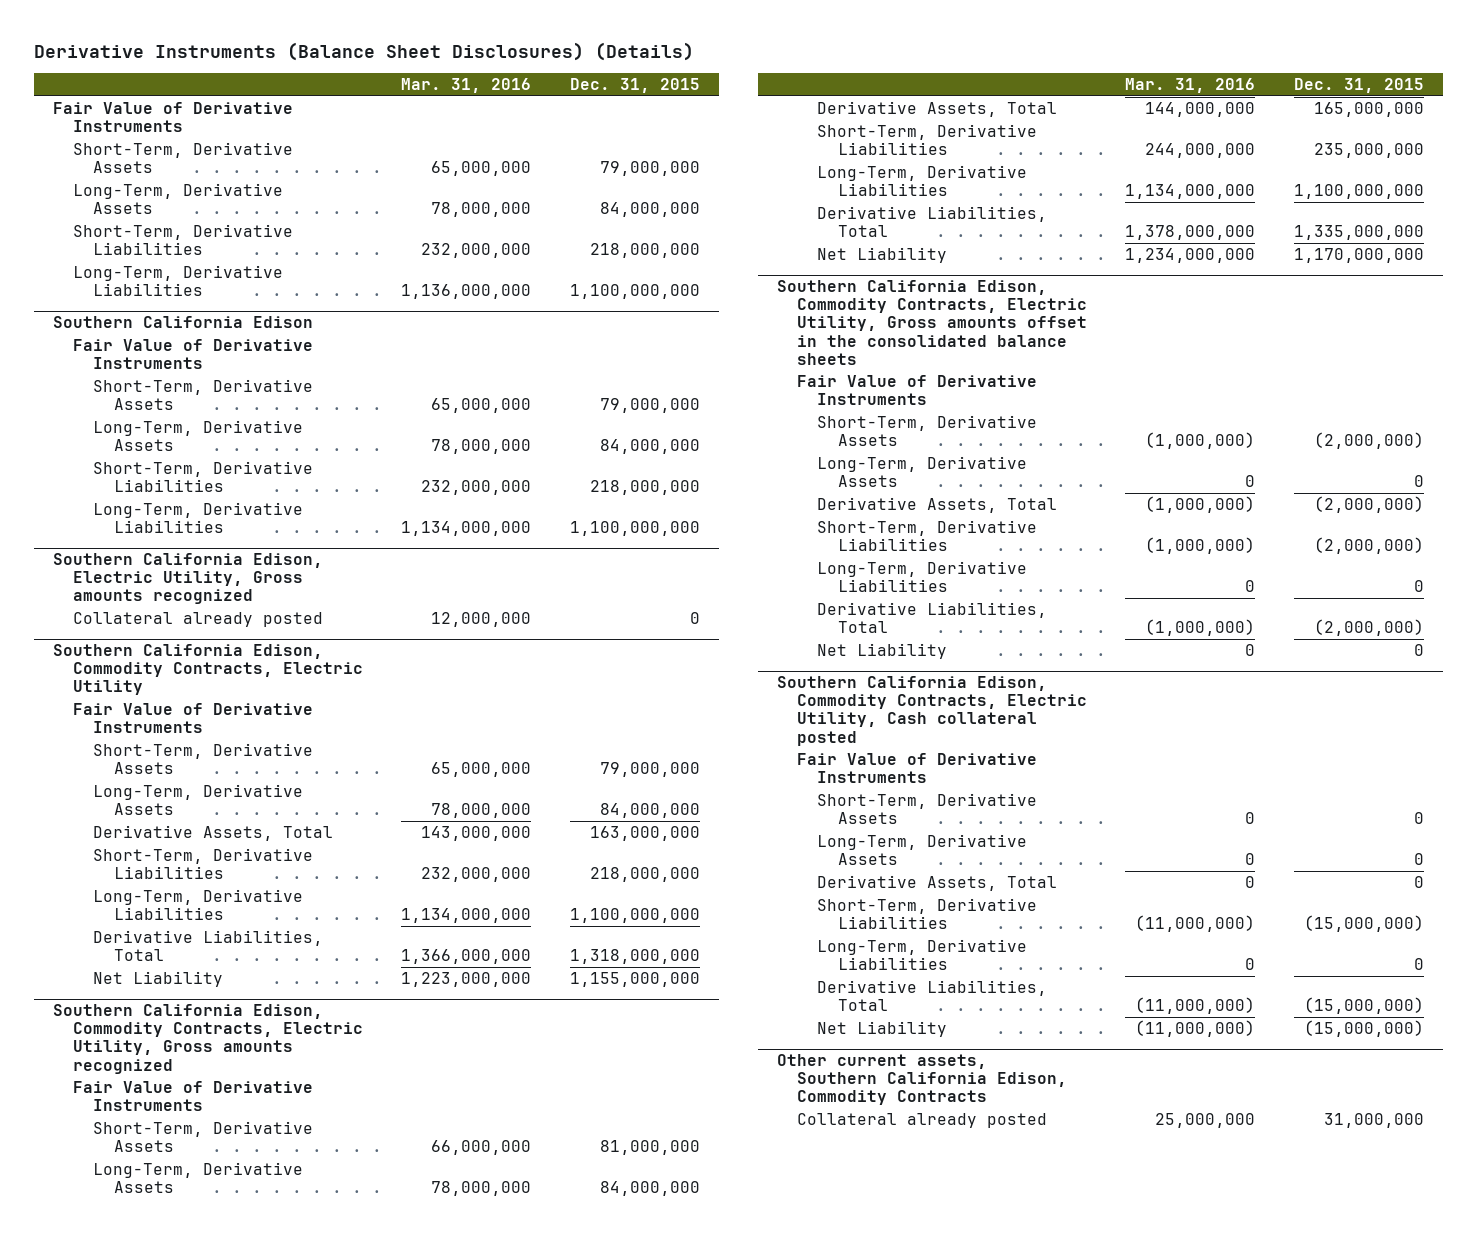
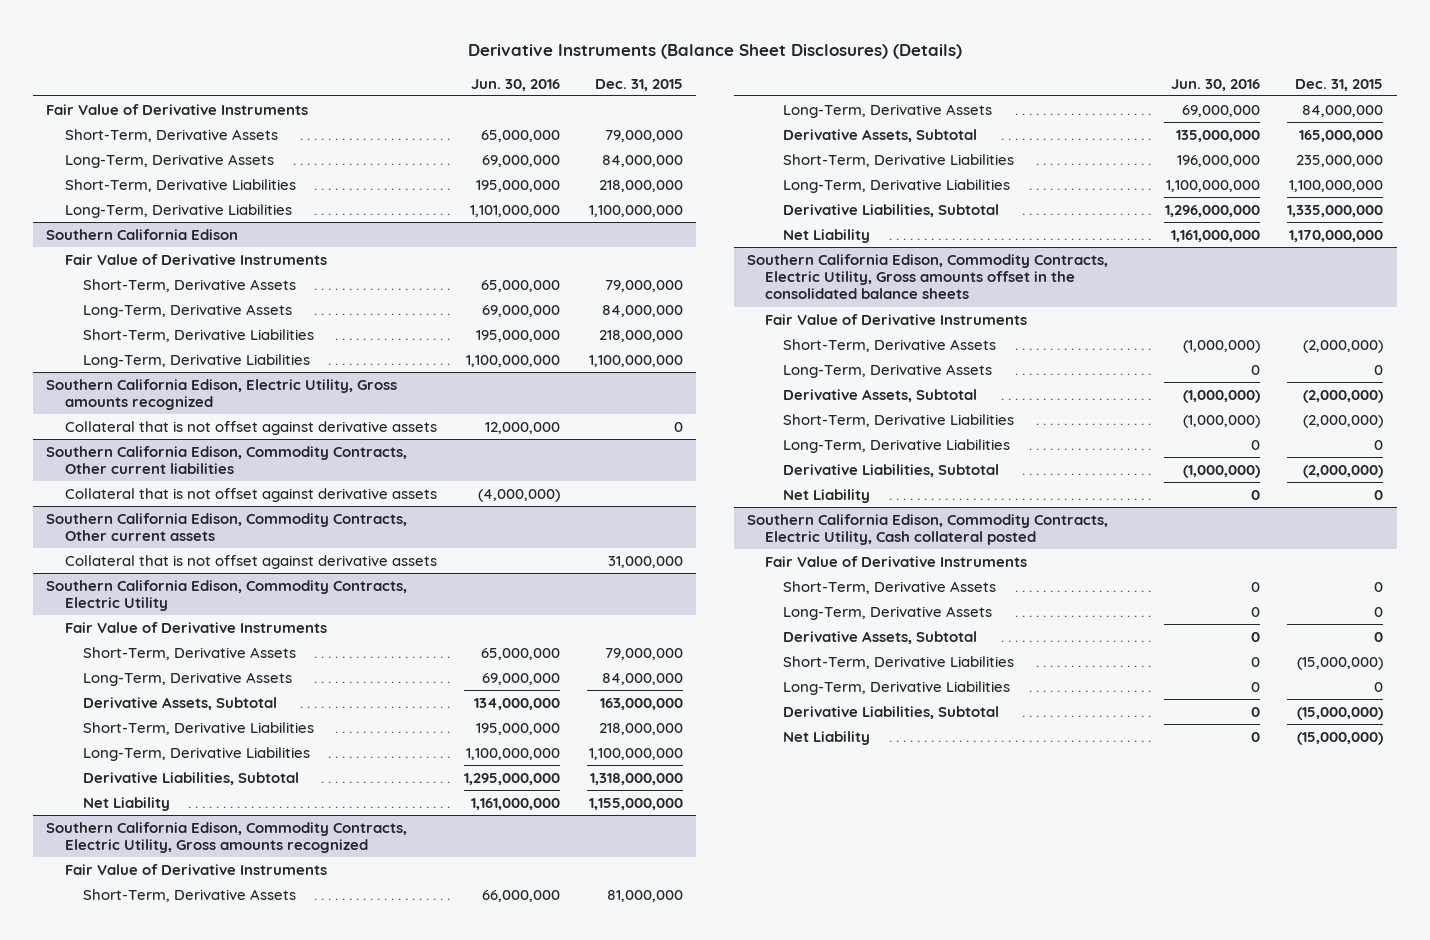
- | Mar. 31, 2016 | Dec. 31, 2015
+ | Jun. 30, 2016 | Dec. 31, 2015
@ Southern California Edison, Electric Utility, Gross amounts recognized
- Collateral already posted | 12,000,000 | 0
+ Collateral that is not offset against derivative assets | 12,000,000 | 0
+ Southern California Edison, Commodity Contracts, Other current liabilities
+ Collateral that is not offset against derivative assets | (4,000,000) |
+ Southern California Edison, Commodity Contracts, Other current assets
+ Collateral that is not offset against derivative assets | | 31,000,000
@ Southern California Edison, Commodity Contracts, Electric Utility
- Derivative Assets, Total | 143,000,000 | 163,000,000
+ Derivative Assets, Subtotal | 134,000,000 | 163,000,000
- Derivative Liabilities, Total | 1,366,000,000 | 1,318,000,000
+ Derivative Liabilities, Subtotal | 1,295,000,000 | 1,318,000,000
@ Southern California Edison, Commodity Contracts, Electric Utility, Gross amounts recognized
- Derivative Assets, Total | 144,000,000 | 165,000,000
+ Derivative Assets, Subtotal | 135,000,000 | 165,000,000
- Derivative Liabilities, Total | 1,378,000,000 | 1,335,000,000
+ Derivative Liabilities, Subtotal | 1,296,000,000 | 1,335,000,000
@ Southern California Edison, Commodity Contracts, Electric Utility, Gross amounts offset in the consolidated balance sheets
- Derivative Assets, Total | (1,000,000) | (2,000,000)
+ Derivative Assets, Subtotal | (1,000,000) | (2,000,000)
- Derivative Liabilities, Total | (1,000,000) | (2,000,000)
+ Derivative Liabilities, Subtotal | (1,000,000) | (2,000,000)
@ Southern California Edison, Commodity Contracts, Electric Utility, Cash collateral posted
- Derivative Assets, Total | 0 | 0
+ Derivative Assets, Subtotal | 0 | 0
- Derivative Liabilities, Total | (11,000,000) | (15,000,000)
+ Derivative Liabilities, Subtotal | 0 | (15,000,000)
- Other current assets, Southern California Edison, Commodity Contracts
- Collateral already posted | 25,000,000 | 31,000,000

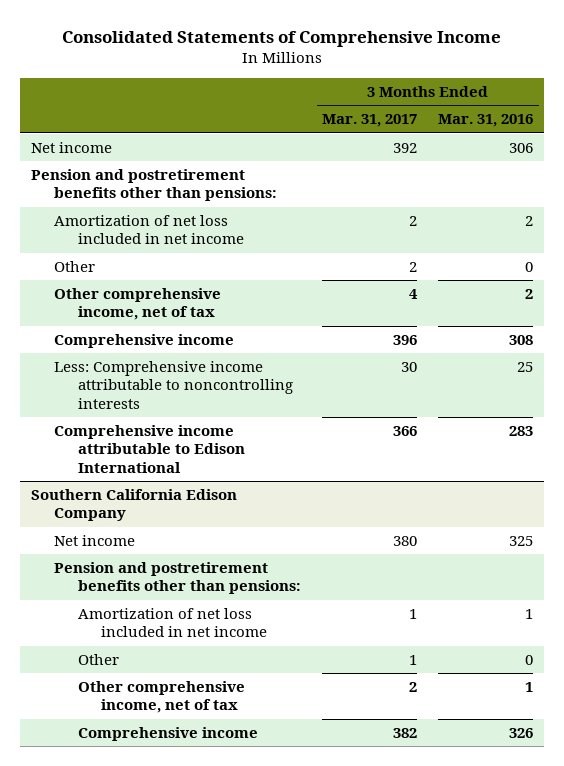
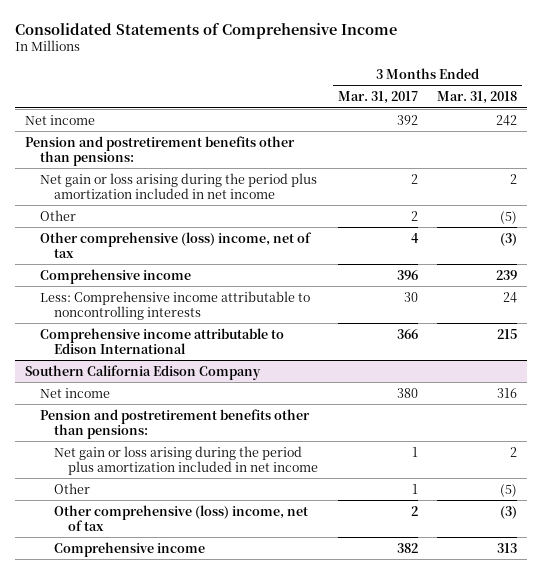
- | 3 Months Ended Mar. 31, 2017 | 3 Months Ended Mar. 31, 2016
+ | 3 Months Ended Mar. 31, 2017 | 3 Months Ended Mar. 31, 2018
- Amortization of net loss included in net income | 2 | 2
+ Net gain or loss arising during the period plus amortization included in net income | 2 | 2
- Other comprehensive income, net of tax | 4 | 2
+ Other comprehensive (loss) income, net of tax | 4 | (3)
@ Southern California Edison Company
- Amortization of net loss included in net income | 1 | 1
+ Net gain or loss arising during the period plus amortization included in net income | 1 | 2
- Other comprehensive income, net of tax | 2 | 1
+ Other comprehensive (loss) income, net of tax | 2 | (3)

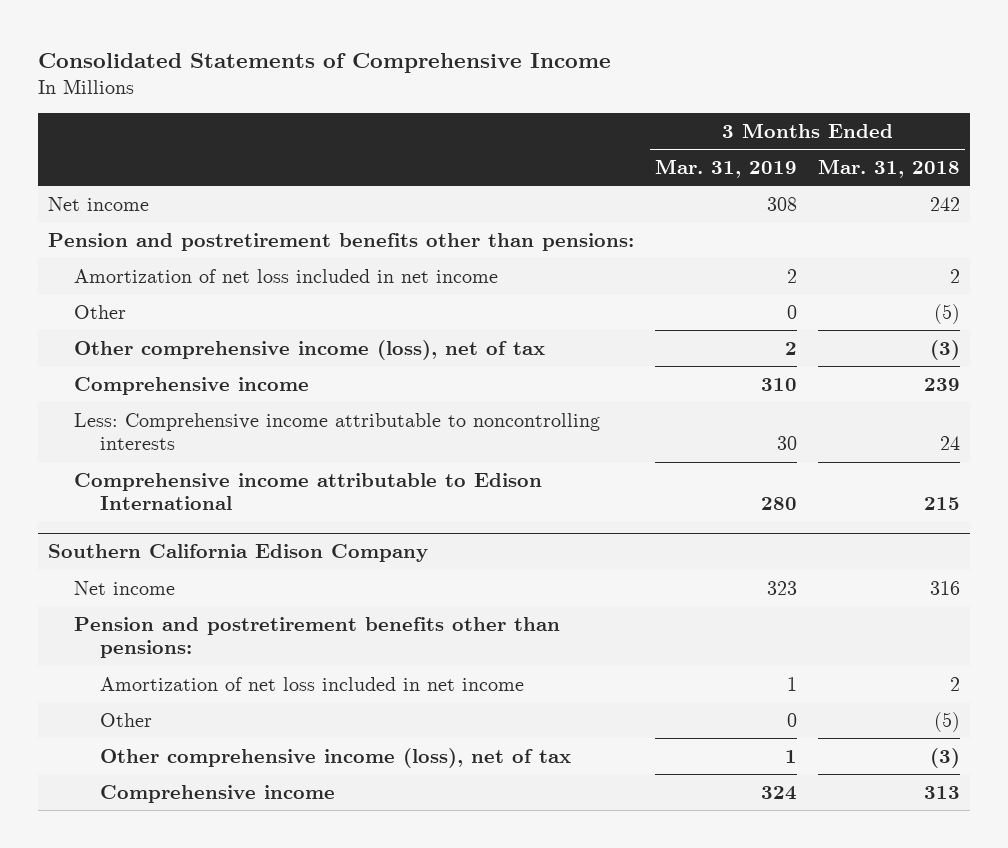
- | 3 Months Ended Mar. 31, 2017 | 3 Months Ended Mar. 31, 2018
+ | 3 Months Ended Mar. 31, 2019 | 3 Months Ended Mar. 31, 2018
- Net gain or loss arising during the period plus amortization included in net income | 2 | 2
+ Amortization of net loss included in net income | 2 | 2
- Other comprehensive (loss) income, net of tax | 4 | (3)
+ Other comprehensive income (loss), net of tax | 2 | (3)
@ Southern California Edison Company
- Net gain or loss arising during the period plus amortization included in net income | 1 | 2
+ Amortization of net loss included in net income | 1 | 2
- Other comprehensive (loss) income, net of tax | 2 | (3)
+ Other comprehensive income (loss), net of tax | 1 | (3)

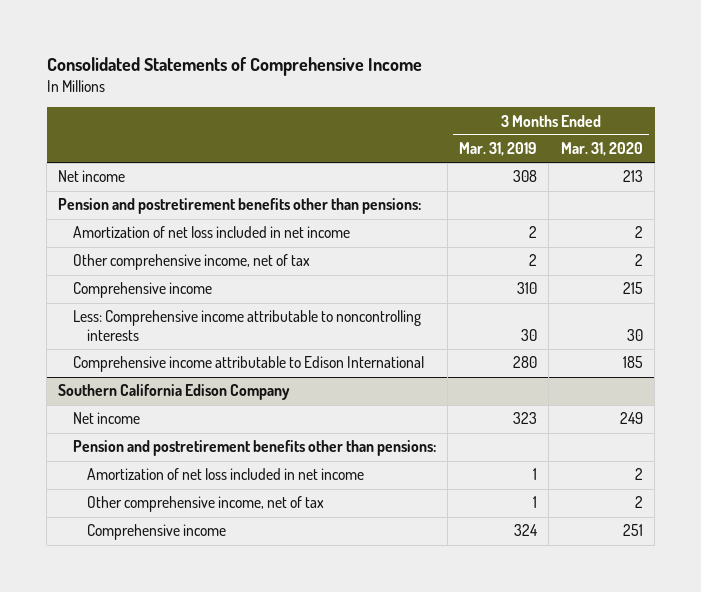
- | 3 Months Ended Mar. 31, 2019 | 3 Months Ended Mar. 31, 2018
+ | 3 Months Ended Mar. 31, 2019 | 3 Months Ended Mar. 31, 2020
- Other | 0 | (5)
- Other comprehensive income (loss), net of tax | 2 | (3)
+ Other comprehensive income, net of tax | 2 | 2
@ Southern California Edison Company
- Other | 0 | (5)
- Other comprehensive income (loss), net of tax | 1 | (3)
+ Other comprehensive income, net of tax | 1 | 2

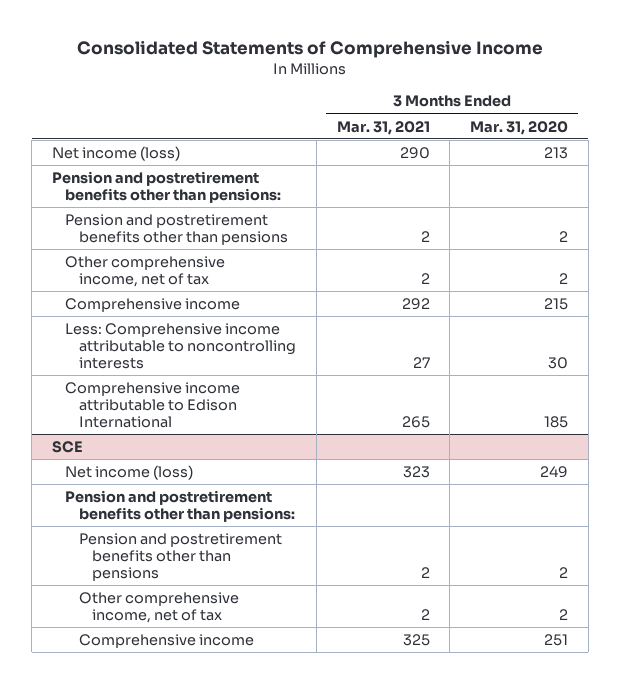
- | 3 Months Ended Mar. 31, 2019 | 3 Months Ended Mar. 31, 2020
+ | 3 Months Ended Mar. 31, 2021 | 3 Months Ended Mar. 31, 2020
- Net income | 308 | 213
+ Net income (loss) | 290 | 213
- Amortization of net loss included in net income | 2 | 2
+ Pension and postretirement benefits other than pensions | 2 | 2
- Southern California Edison Company
- Net income | 323 | 249
+ SCE
+ Net income (loss) | 323 | 249
- Amortization of net loss included in net income | 1 | 2
+ Pension and postretirement benefits other than pensions | 2 | 2

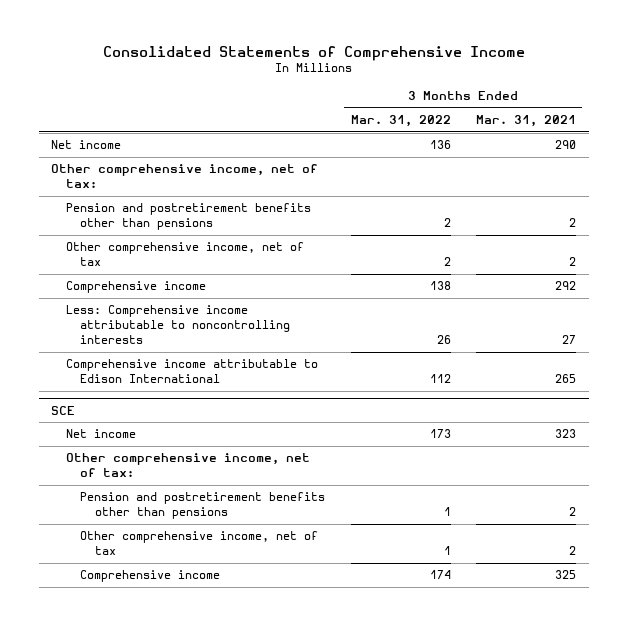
- | 3 Months Ended Mar. 31, 2021 | 3 Months Ended Mar. 31, 2020
+ | 3 Months Ended Mar. 31, 2022 | 3 Months Ended Mar. 31, 2021
- Net income (loss) | 290 | 213
- Pension and postretirement benefits other than pensions:
+ Net income | 136 | 290
+ Other comprehensive income, net of tax:
@ SCE
- Net income (loss) | 323 | 249
- Pension and postretirement benefits other than pensions:
+ Net income | 173 | 323
+ Other comprehensive income, net of tax:

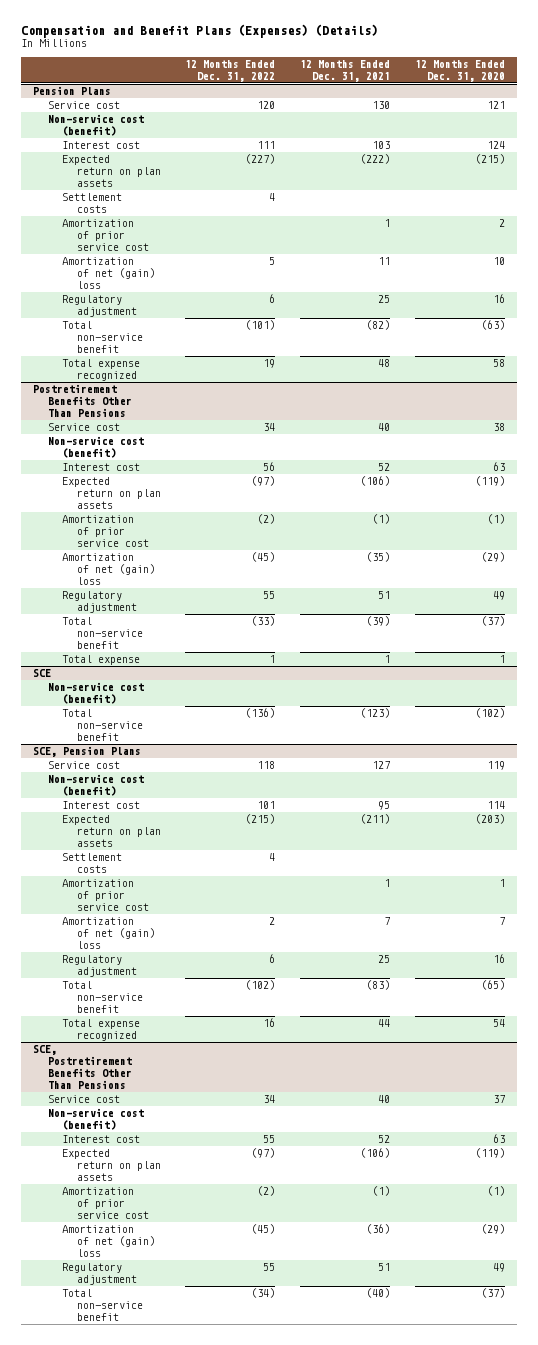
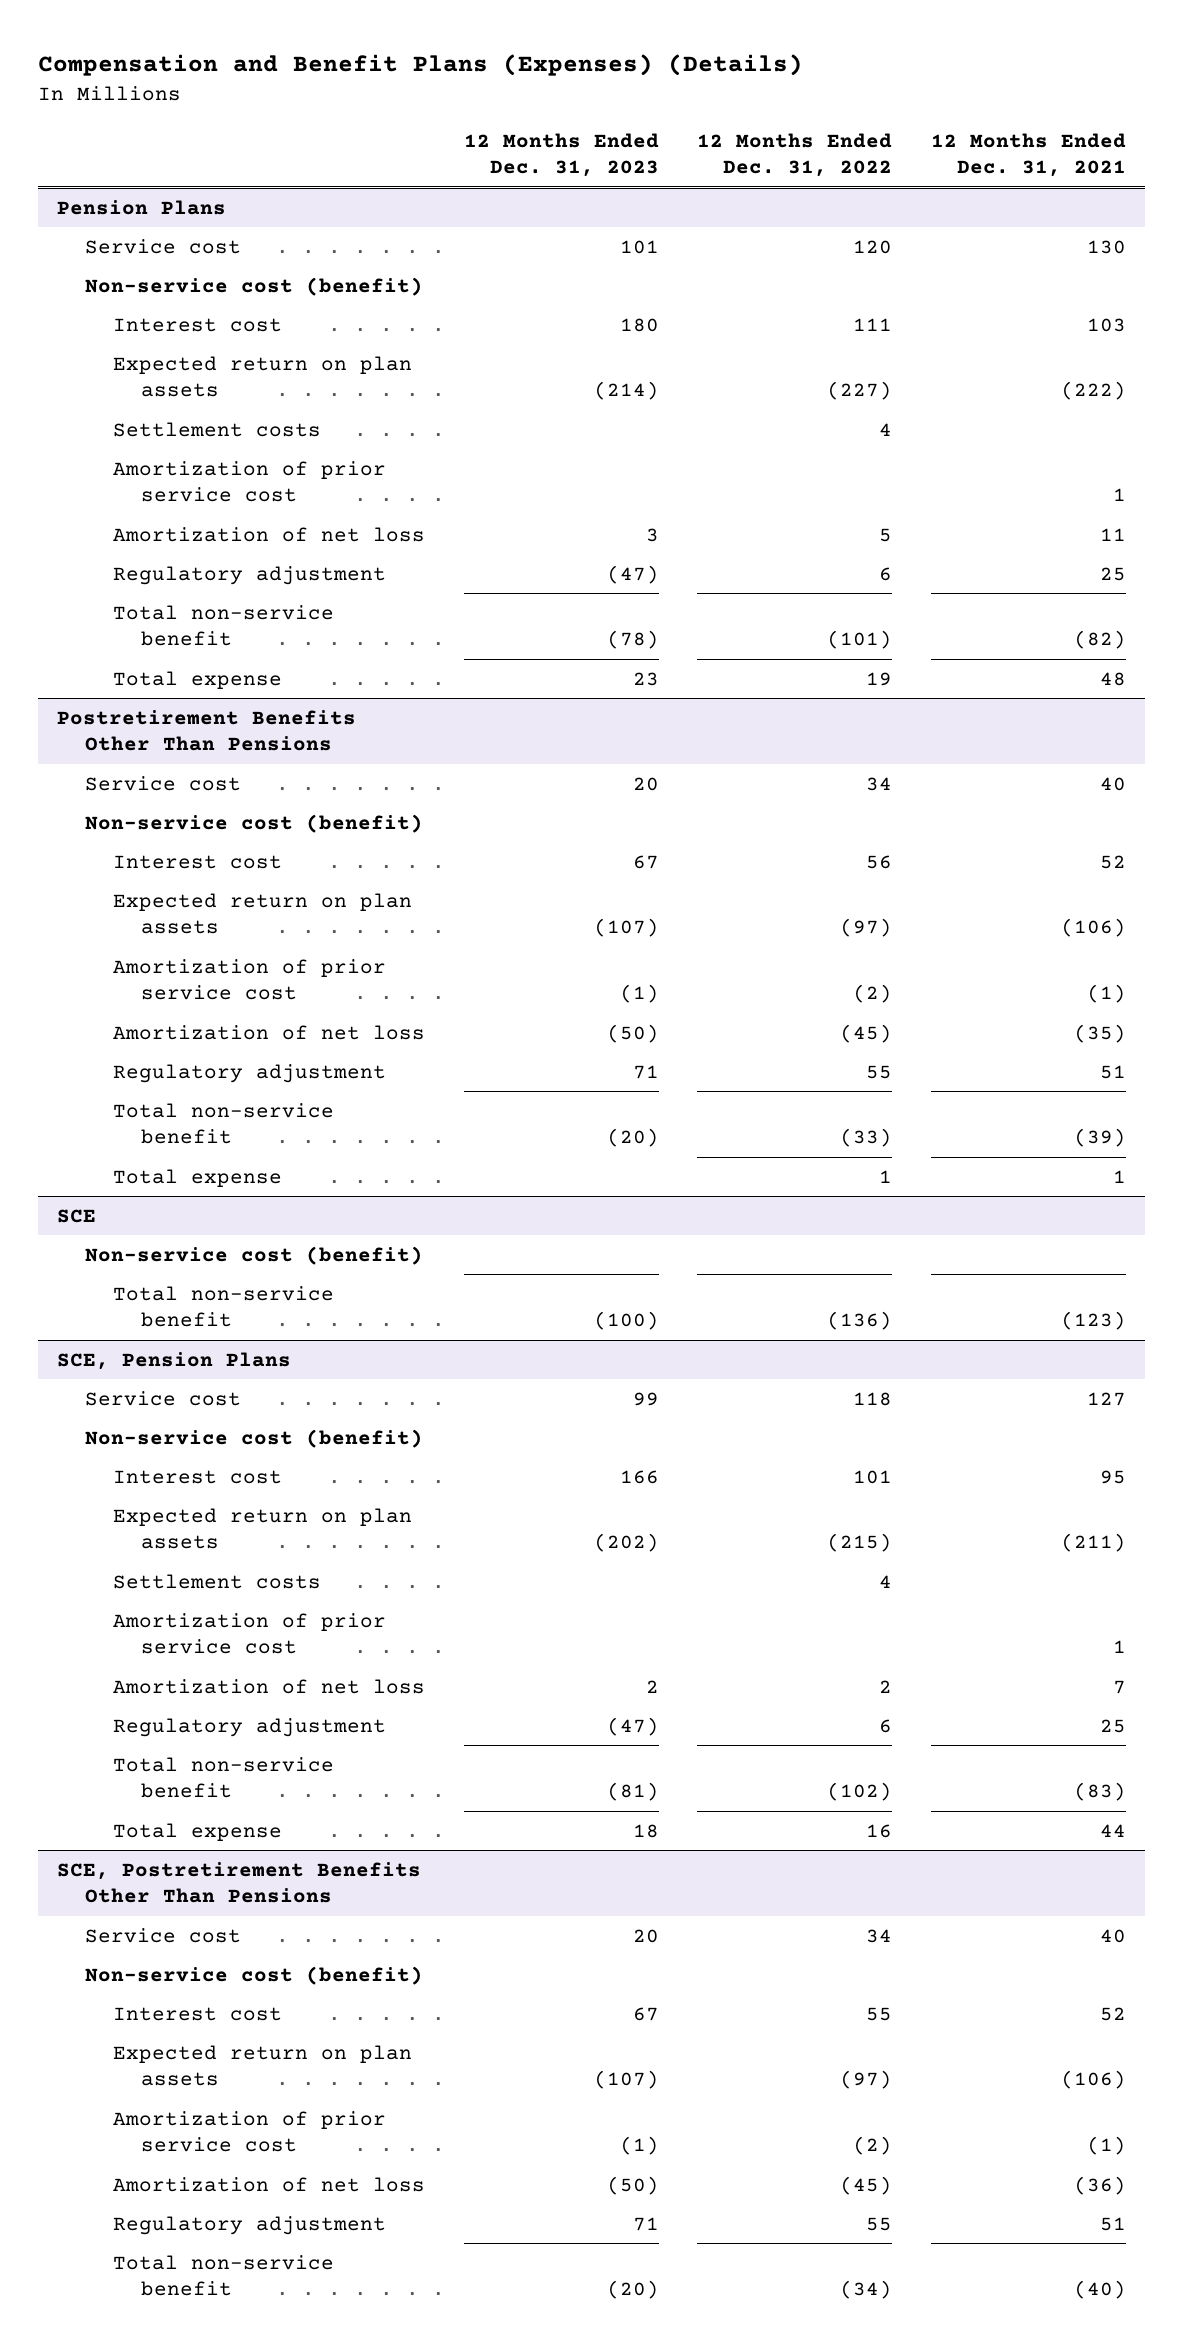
- | 12 Months Ended Dec. 31, 2022 | 12 Months Ended Dec. 31, 2021 | 12 Months Ended Dec. 31, 2020
+ | 12 Months Ended Dec. 31, 2023 | 12 Months Ended Dec. 31, 2022 | 12 Months Ended Dec. 31, 2021
@ Pension Plans
- Amortization of net (gain) loss | 5 | 11 | 10
+ Amortization of net loss | 3 | 5 | 11
- Total expense recognized | 19 | 48 | 58
+ Total expense | 23 | 19 | 48
@ Postretirement Benefits Other Than Pensions
- Amortization of net (gain) loss | (45) | (35) | (29)
+ Amortization of net loss | (50) | (45) | (35)
@ SCE, Pension Plans
- Amortization of net (gain) loss | 2 | 7 | 7
+ Amortization of net loss | 2 | 2 | 7
- Total expense recognized | 16 | 44 | 54
+ Total expense | 18 | 16 | 44
@ SCE, Postretirement Benefits Other Than Pensions
- Amortization of net (gain) loss | (45) | (36) | (29)
+ Amortization of net loss | (50) | (45) | (36)

